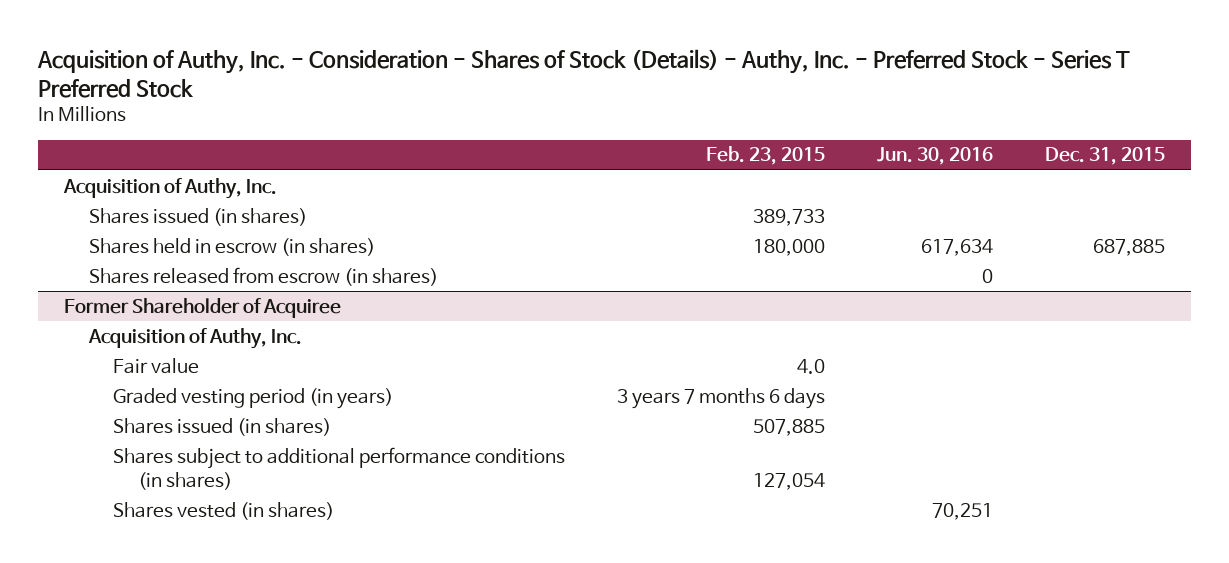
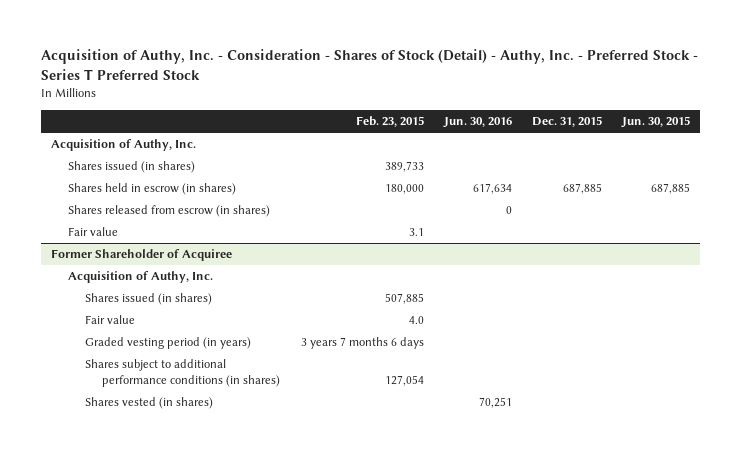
- Acquisition of Authy, Inc. - Consideration - Shares of Stock (Details) - Authy, Inc. - Preferred Stock - Series T Preferred Stock
+ Acquisition of Authy, Inc. - Consideration - Shares of Stock (Detail) - Authy, Inc. - Preferred Stock - Series T Preferred Stock
- | Feb. 23, 2015 | Jun. 30, 2016 | Dec. 31, 2015
+ | Feb. 23, 2015 | Jun. 30, 2016 | Dec. 31, 2015 | Jun. 30, 2015
+ Fair value | 3.1 | | |
@ Former Shareholder of Acquiree
moved up: Shares issued (in shares) | 507,885 | | |

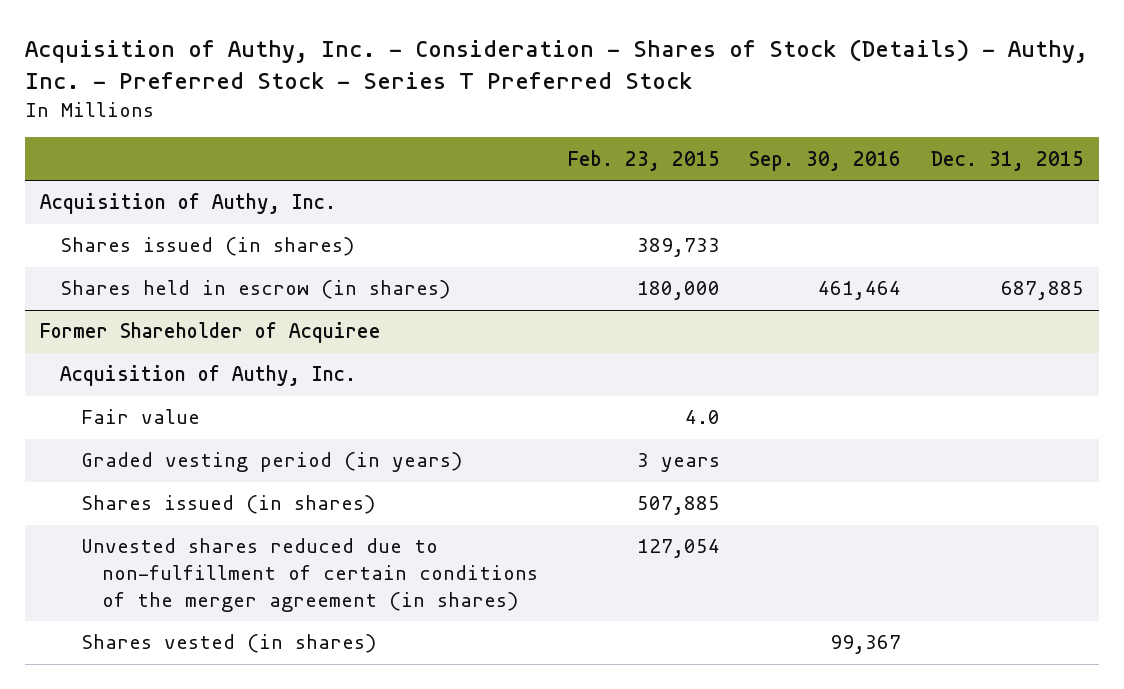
- Acquisition of Authy, Inc. - Consideration - Shares of Stock (Detail) - Authy, Inc. - Preferred Stock - Series T Preferred Stock
+ Acquisition of Authy, Inc. - Consideration - Shares of Stock (Details) - Authy, Inc. - Preferred Stock - Series T Preferred Stock
- | Feb. 23, 2015 | Jun. 30, 2016 | Dec. 31, 2015 | Jun. 30, 2015
+ | Feb. 23, 2015 | Sep. 30, 2016 | Dec. 31, 2015
- Shares released from escrow (in shares) | | 0 | |
- Fair value | 3.1 | | |
@ Former Shareholder of Acquiree
- Graded vesting period (in years) | 3 years 7 months 6 days | | |
- Shares subject to additional performance conditions (in shares) | 127,054 | | |
+ Graded vesting period (in years) | 3 years | |
moved down: Shares issued (in shares) | 507,885 | |
+ Unvested shares reduced due to non-fulfillment of certain conditions of the merger agreement (in shares) | 127,054 | |

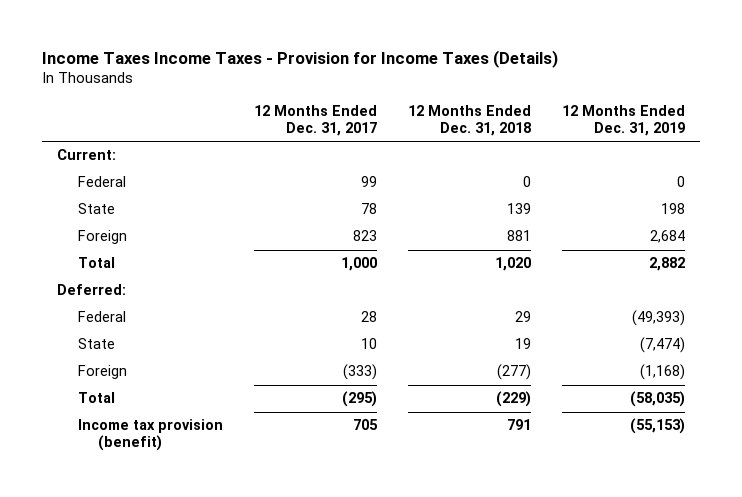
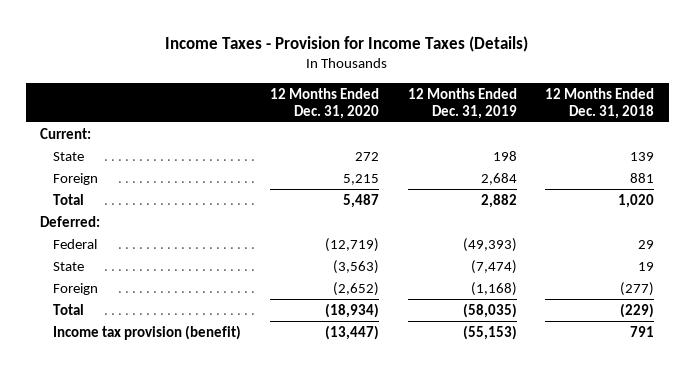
- Income Taxes Income Taxes - Provision for Income Taxes (Details)
+ Income Taxes - Provision for Income Taxes (Details)
- | 12 Months Ended Dec. 31, 2017 | 12 Months Ended Dec. 31, 2018 | 12 Months Ended Dec. 31, 2019
+ | 12 Months Ended Dec. 31, 2020 | 12 Months Ended Dec. 31, 2019 | 12 Months Ended Dec. 31, 2018
- Federal | 99 | 0 | 0

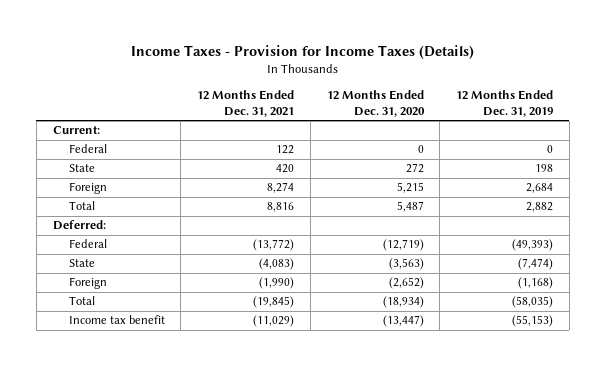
- | 12 Months Ended Dec. 31, 2020 | 12 Months Ended Dec. 31, 2019 | 12 Months Ended Dec. 31, 2018
+ | 12 Months Ended Dec. 31, 2021 | 12 Months Ended Dec. 31, 2020 | 12 Months Ended Dec. 31, 2019
+ Federal | 122 | 0 | 0
- Income tax provision (benefit) | (13,447) | (55,153) | 791
+ Income tax benefit | (11,029) | (13,447) | (55,153)

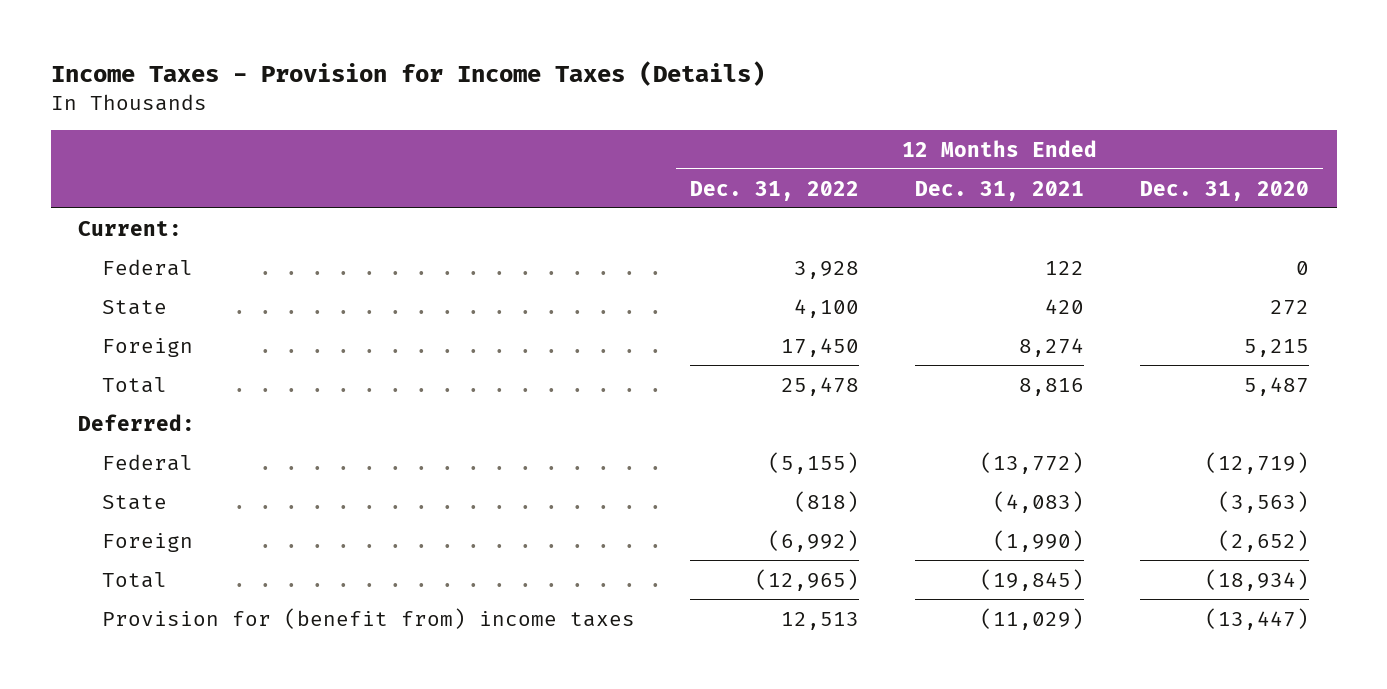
- | 12 Months Ended Dec. 31, 2021 | 12 Months Ended Dec. 31, 2020 | 12 Months Ended Dec. 31, 2019
+ | 12 Months Ended Dec. 31, 2022 | 12 Months Ended Dec. 31, 2021 | 12 Months Ended Dec. 31, 2020
- Income tax benefit | (11,029) | (13,447) | (55,153)
+ Provision for (benefit from) income taxes | 12,513 | (11,029) | (13,447)

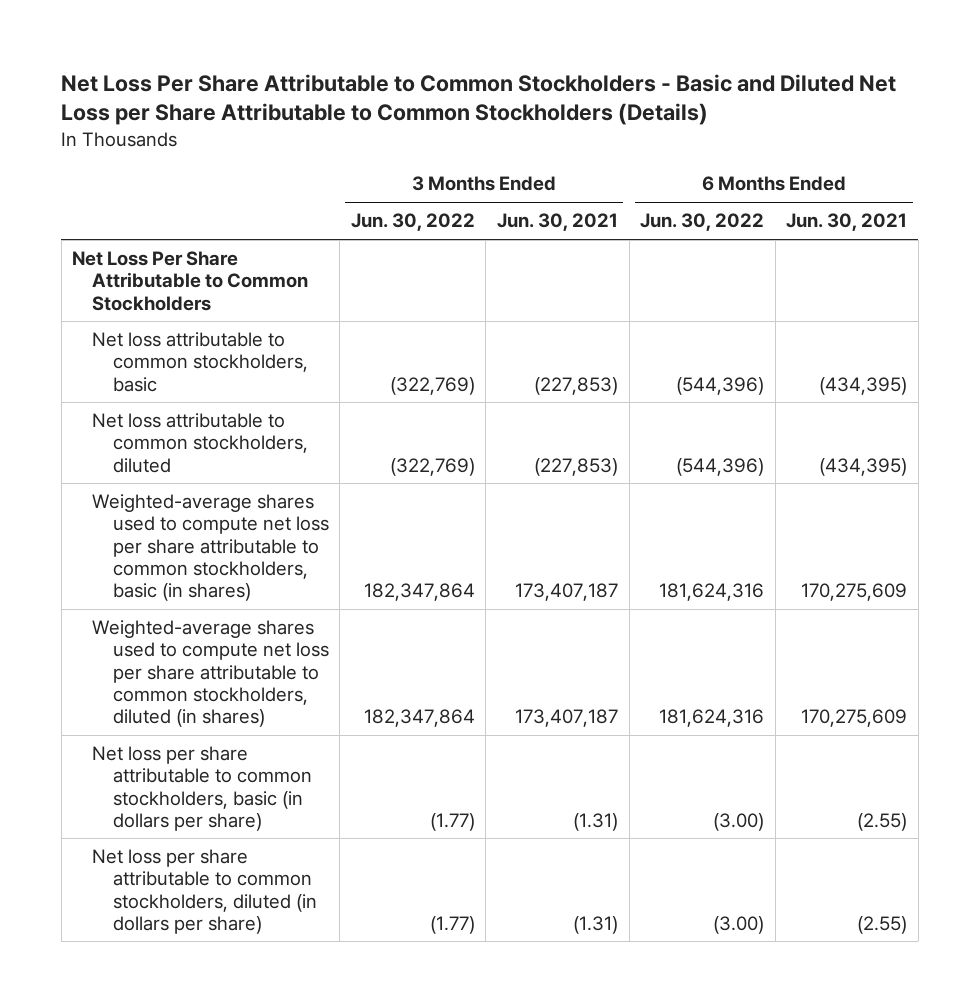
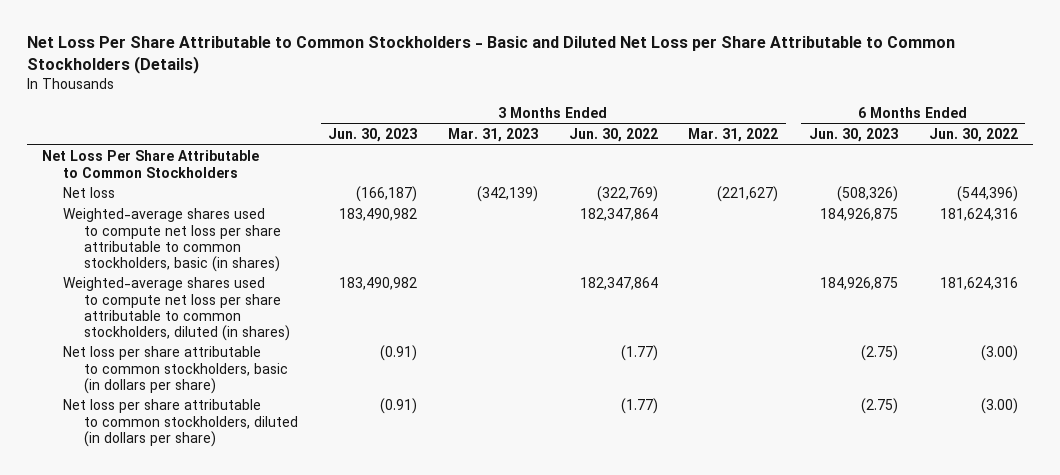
- | 3 Months Ended Jun. 30, 2022 | 3 Months Ended Jun. 30, 2021 | 6 Months Ended Jun. 30, 2022 | 6 Months Ended Jun. 30, 2021
+ | 3 Months Ended Jun. 30, 2023 | 3 Months Ended Mar. 31, 2023 | 3 Months Ended Jun. 30, 2022 | 3 Months Ended Mar. 31, 2022 | 6 Months Ended Jun. 30, 2023 | 6 Months Ended Jun. 30, 2022
- Net loss attributable to common stockholders, basic | (322,769) | (227,853) | (544,396) | (434,395)
- Net loss attributable to common stockholders, diluted | (322,769) | (227,853) | (544,396) | (434,395)
+ Net loss | (166,187) | (342,139) | (322,769) | (221,627) | (508,326) | (544,396)

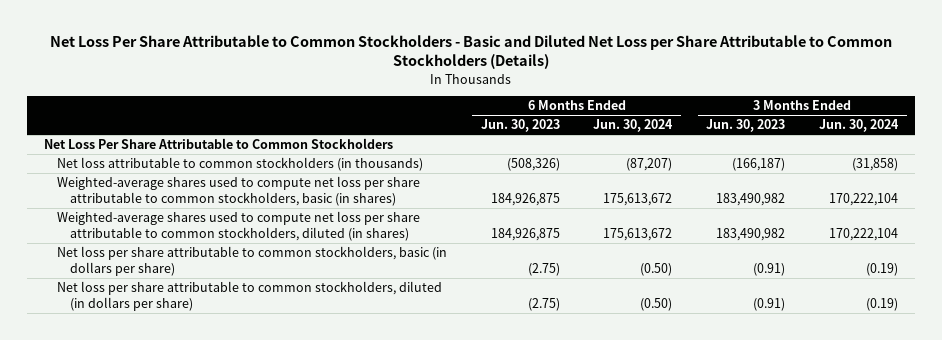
- | 3 Months Ended Jun. 30, 2023 | 3 Months Ended Mar. 31, 2023 | 3 Months Ended Jun. 30, 2022 | 3 Months Ended Mar. 31, 2022 | 6 Months Ended Jun. 30, 2023 | 6 Months Ended Jun. 30, 2022
+ | 6 Months Ended Jun. 30, 2023 | 6 Months Ended Jun. 30, 2024 | 3 Months Ended Jun. 30, 2023 | 3 Months Ended Jun. 30, 2024
- Net loss | (166,187) | (342,139) | (322,769) | (221,627) | (508,326) | (544,396)
+ Net loss attributable to common stockholders (in thousands) | (508,326) | (87,207) | (166,187) | (31,858)

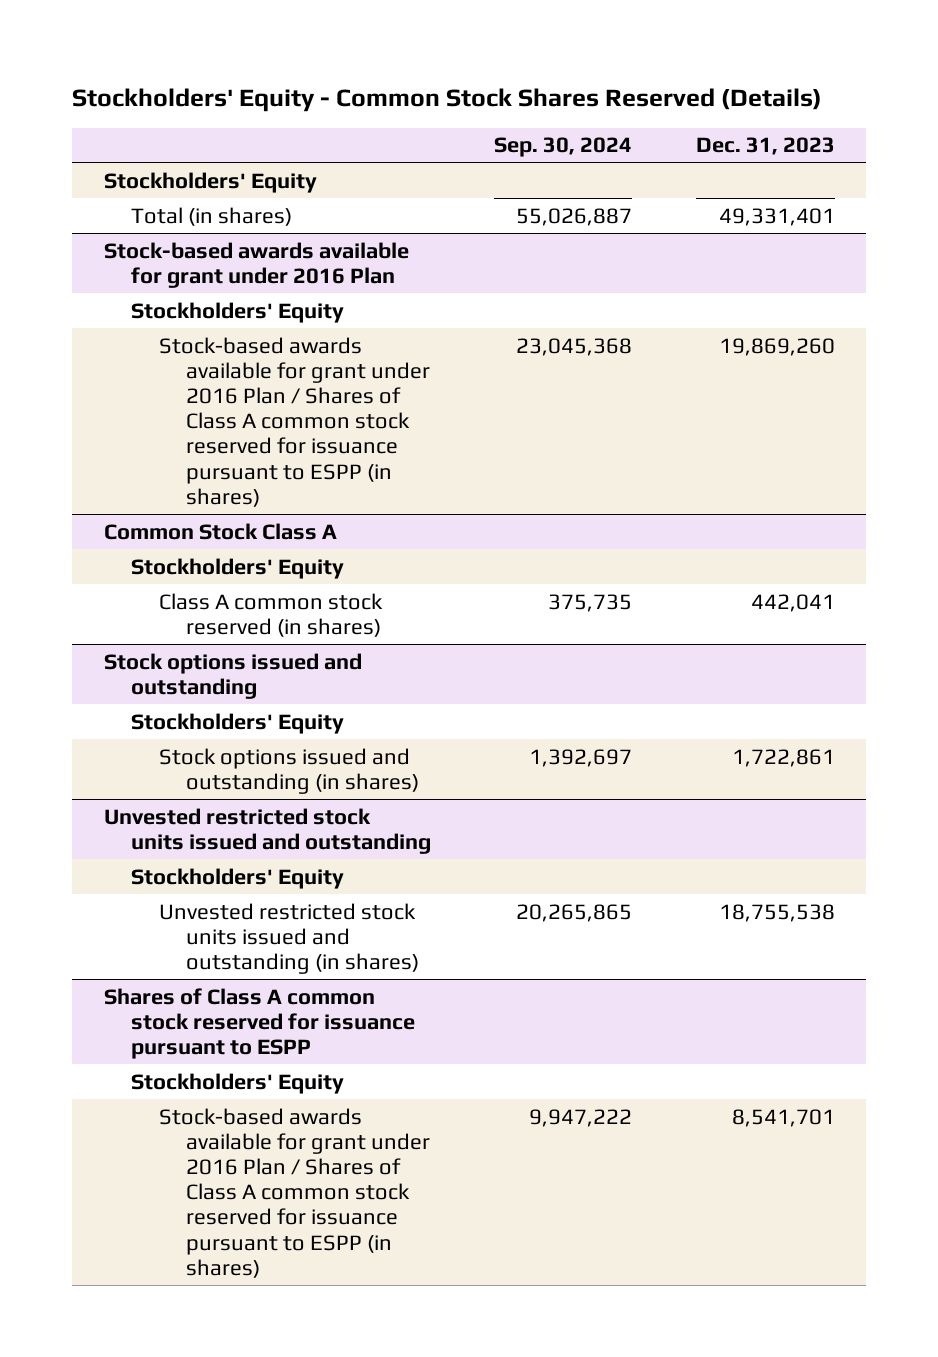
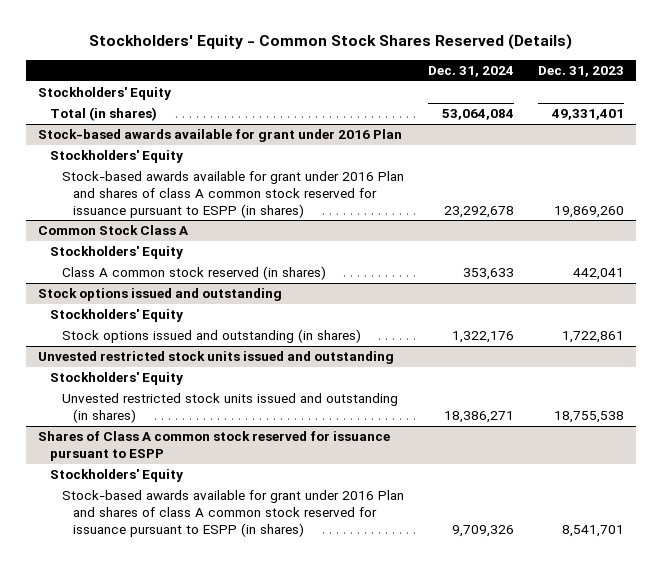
- | Sep. 30, 2024 | Dec. 31, 2023
+ | Dec. 31, 2024 | Dec. 31, 2023
@ Stock-based awards available for grant under 2016 Plan
- Stock-based awards available for grant under 2016 Plan / Shares of Class A common stock reserved for issuance pursuant to ESPP (in shares) | 23,045,368 | 19,869,260
+ Stock-based awards available for grant under 2016 Plan and shares of class A common stock reserved for issuance pursuant to ESPP (in shares) | 23,292,678 | 19,869,260
@ Shares of Class A common stock reserved for issuance pursuant to ESPP
- Stock-based awards available for grant under 2016 Plan / Shares of Class A common stock reserved for issuance pursuant to ESPP (in shares) | 9,947,222 | 8,541,701
+ Stock-based awards available for grant under 2016 Plan and shares of class A common stock reserved for issuance pursuant to ESPP (in shares) | 9,709,326 | 8,541,701

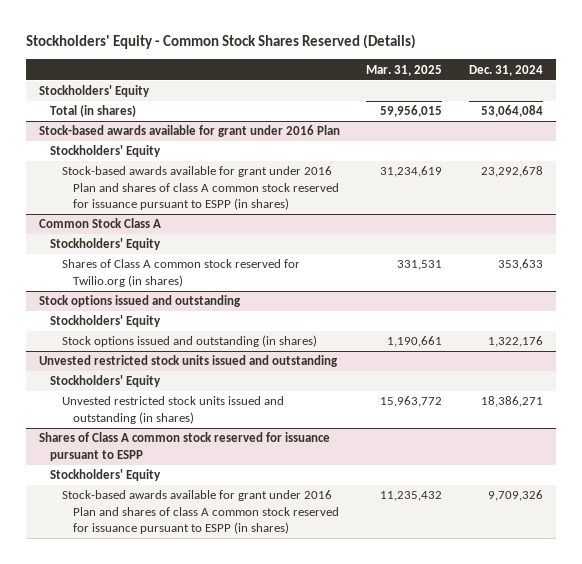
- | Dec. 31, 2024 | Dec. 31, 2023
+ | Mar. 31, 2025 | Dec. 31, 2024
@ Common Stock Class A
- Class A common stock reserved (in shares) | 353,633 | 442,041
+ Shares of Class A common stock reserved for Twilio.org (in shares) | 331,531 | 353,633

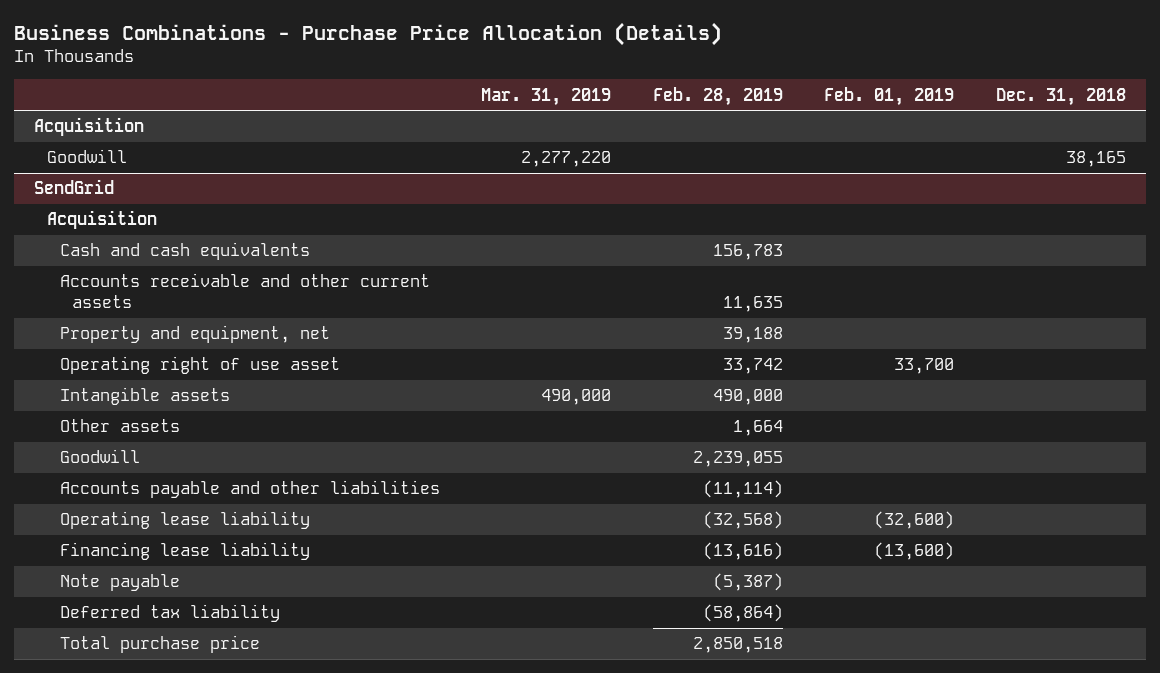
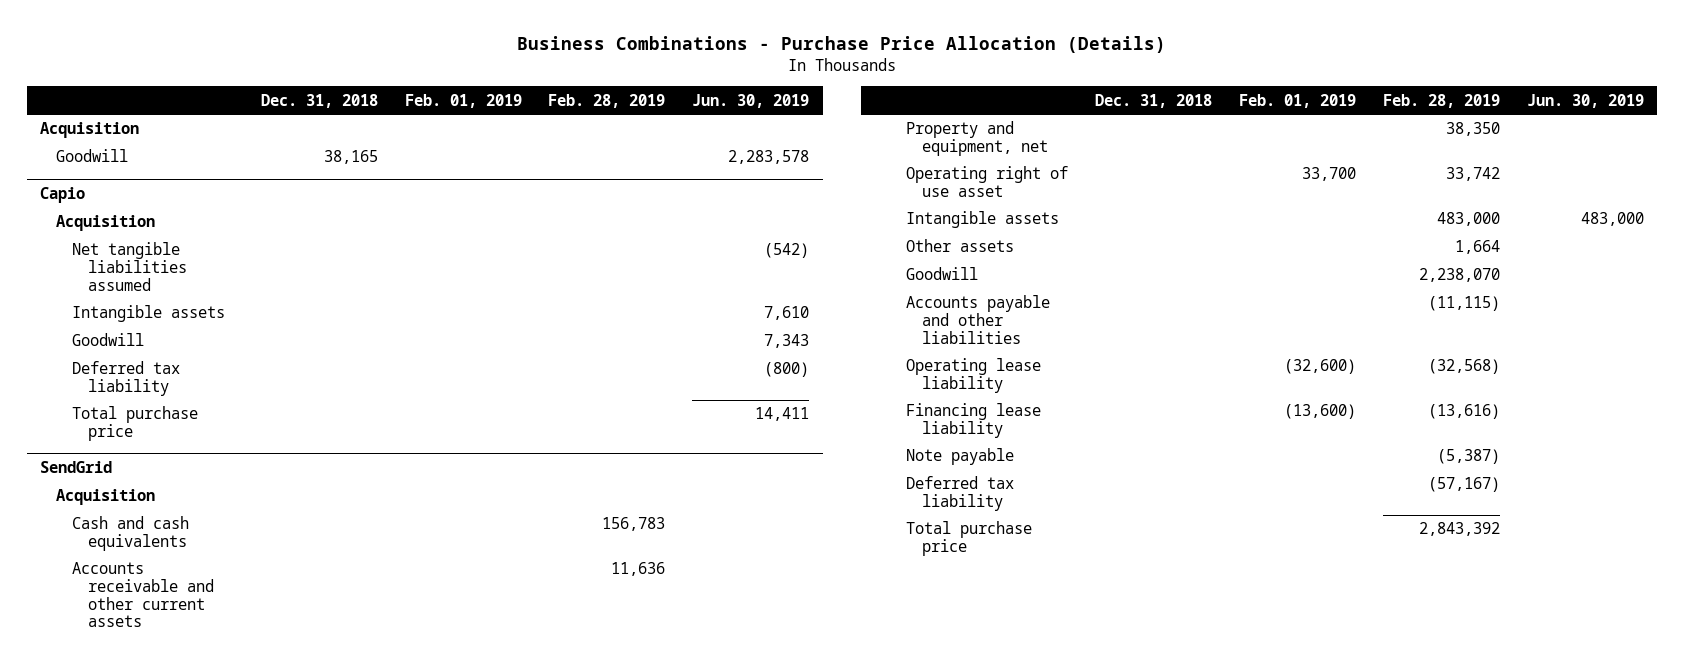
- | Mar. 31, 2019 | Feb. 28, 2019 | Feb. 01, 2019 | Dec. 31, 2018
+ | Dec. 31, 2018 | Feb. 01, 2019 | Feb. 28, 2019 | Jun. 30, 2019
+ Capio
+ Acquisition
+ Net tangible liabilities assumed | | | | (542)
+ Intangible assets | | | | 7,610
+ Goodwill | | | | 7,343
+ Deferred tax liability | | | | (800)
+ Total purchase price | | | | 14,411
@ SendGrid
- Accounts receivable and other current assets | | 11,635 | |
- Property and equipment, net | | 39,188 | |
+ Accounts receivable and other current assets | | | 11,636 |
+ Property and equipment, net | | | 38,350 |
- Intangible assets | 490,000 | 490,000 | |
+ Intangible assets | | | 483,000 | 483,000
- Goodwill | | 2,239,055 | |
- Accounts payable and other liabilities | | (11,114) | |
+ Goodwill | | | 2,238,070 |
+ Accounts payable and other liabilities | | | (11,115) |
- Deferred tax liability | | (58,864) | |
- Total purchase price | | 2,850,518 | |
+ Deferred tax liability | | | (57,167) |
+ Total purchase price | | | 2,843,392 |

